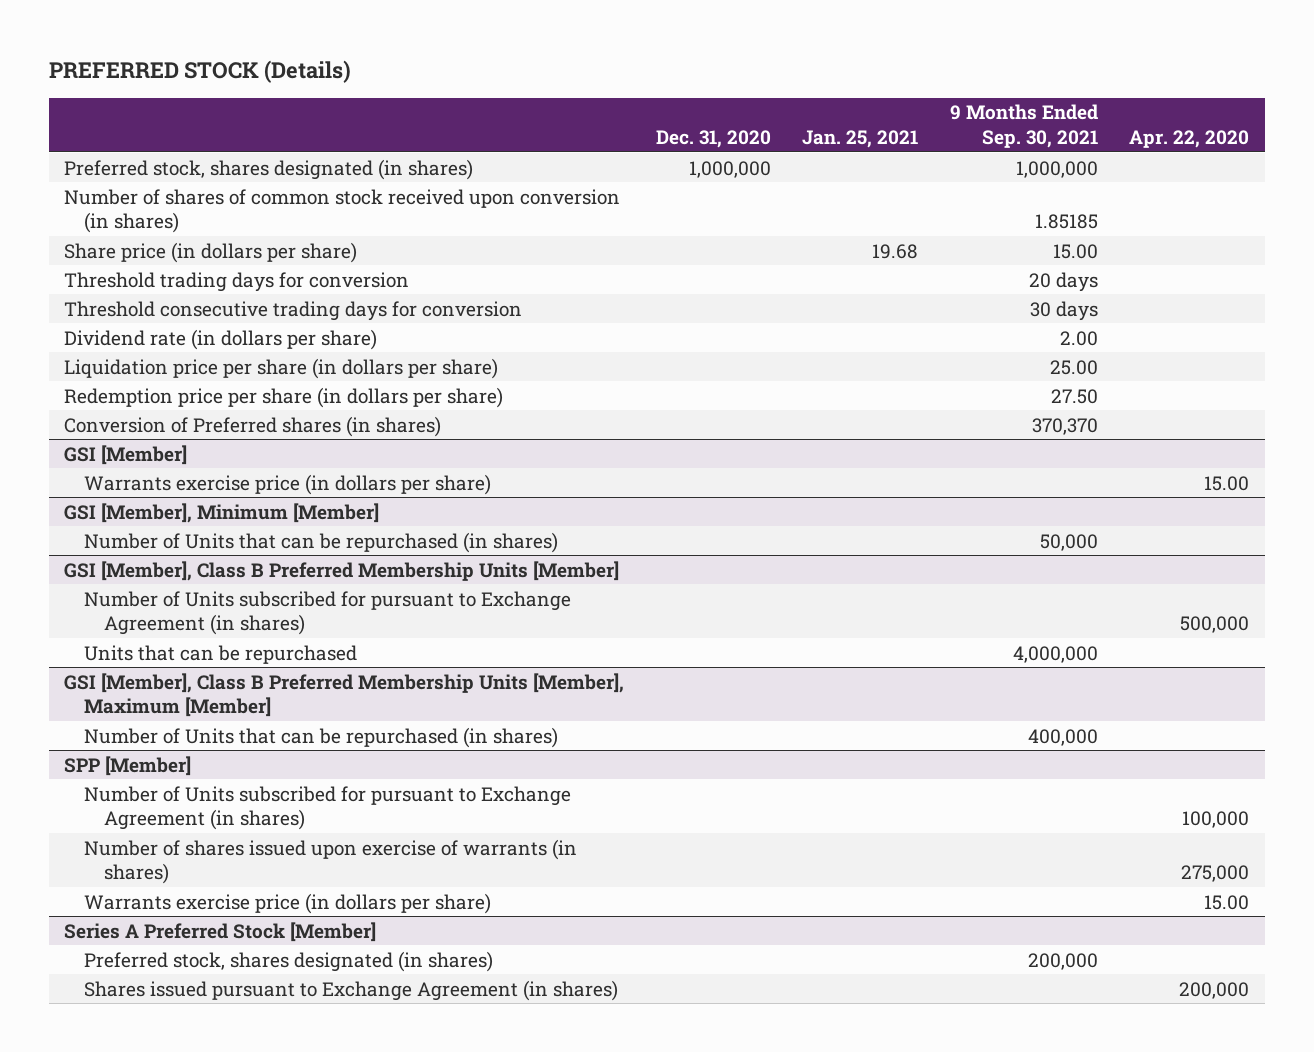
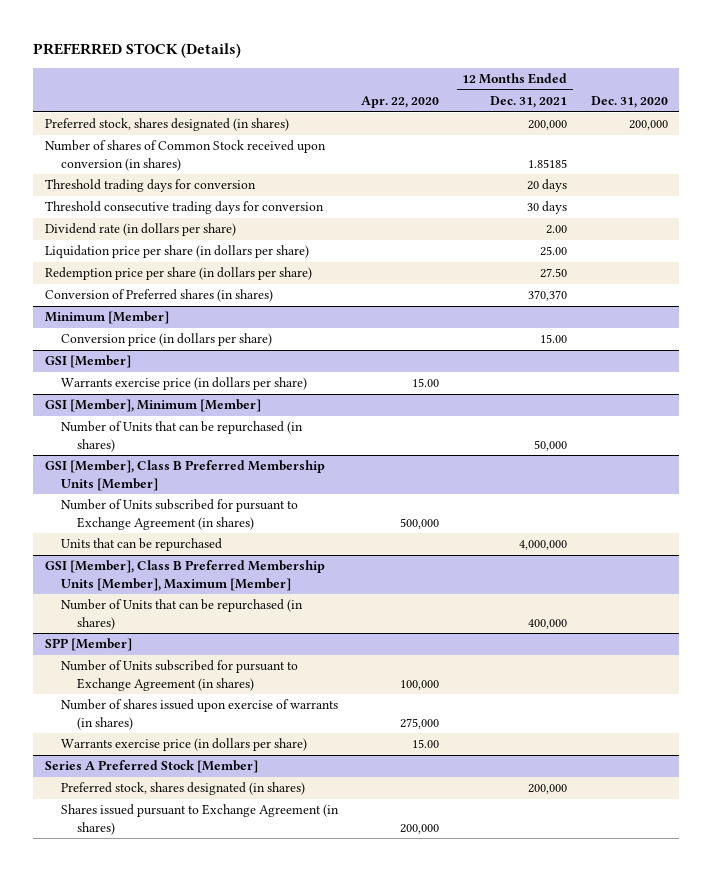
- | Dec. 31, 2020 | Jan. 25, 2021 | 9 Months Ended Sep. 30, 2021 | Apr. 22, 2020
+ | Apr. 22, 2020 | 12 Months Ended Dec. 31, 2021 | Dec. 31, 2020
- Preferred stock, shares designated (in shares) | 1,000,000 | | 1,000,000 |
- Number of shares of common stock received upon conversion (in shares) | | | 1.85185 |
- Share price (in dollars per share) | | 19.68 | 15.00 |
+ Preferred stock, shares designated (in shares) | | 200,000 | 200,000
+ Number of shares of Common Stock received upon conversion (in shares) | | 1.85185 |
+ Minimum [Member]
+ Conversion price (in dollars per share) | | 15.00 |

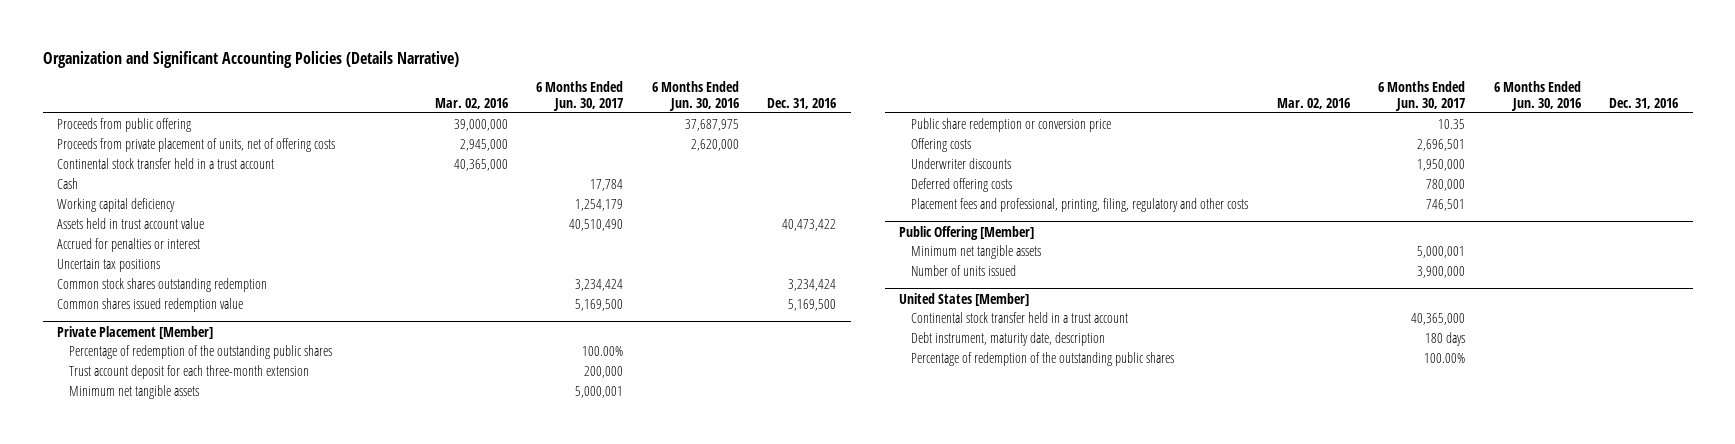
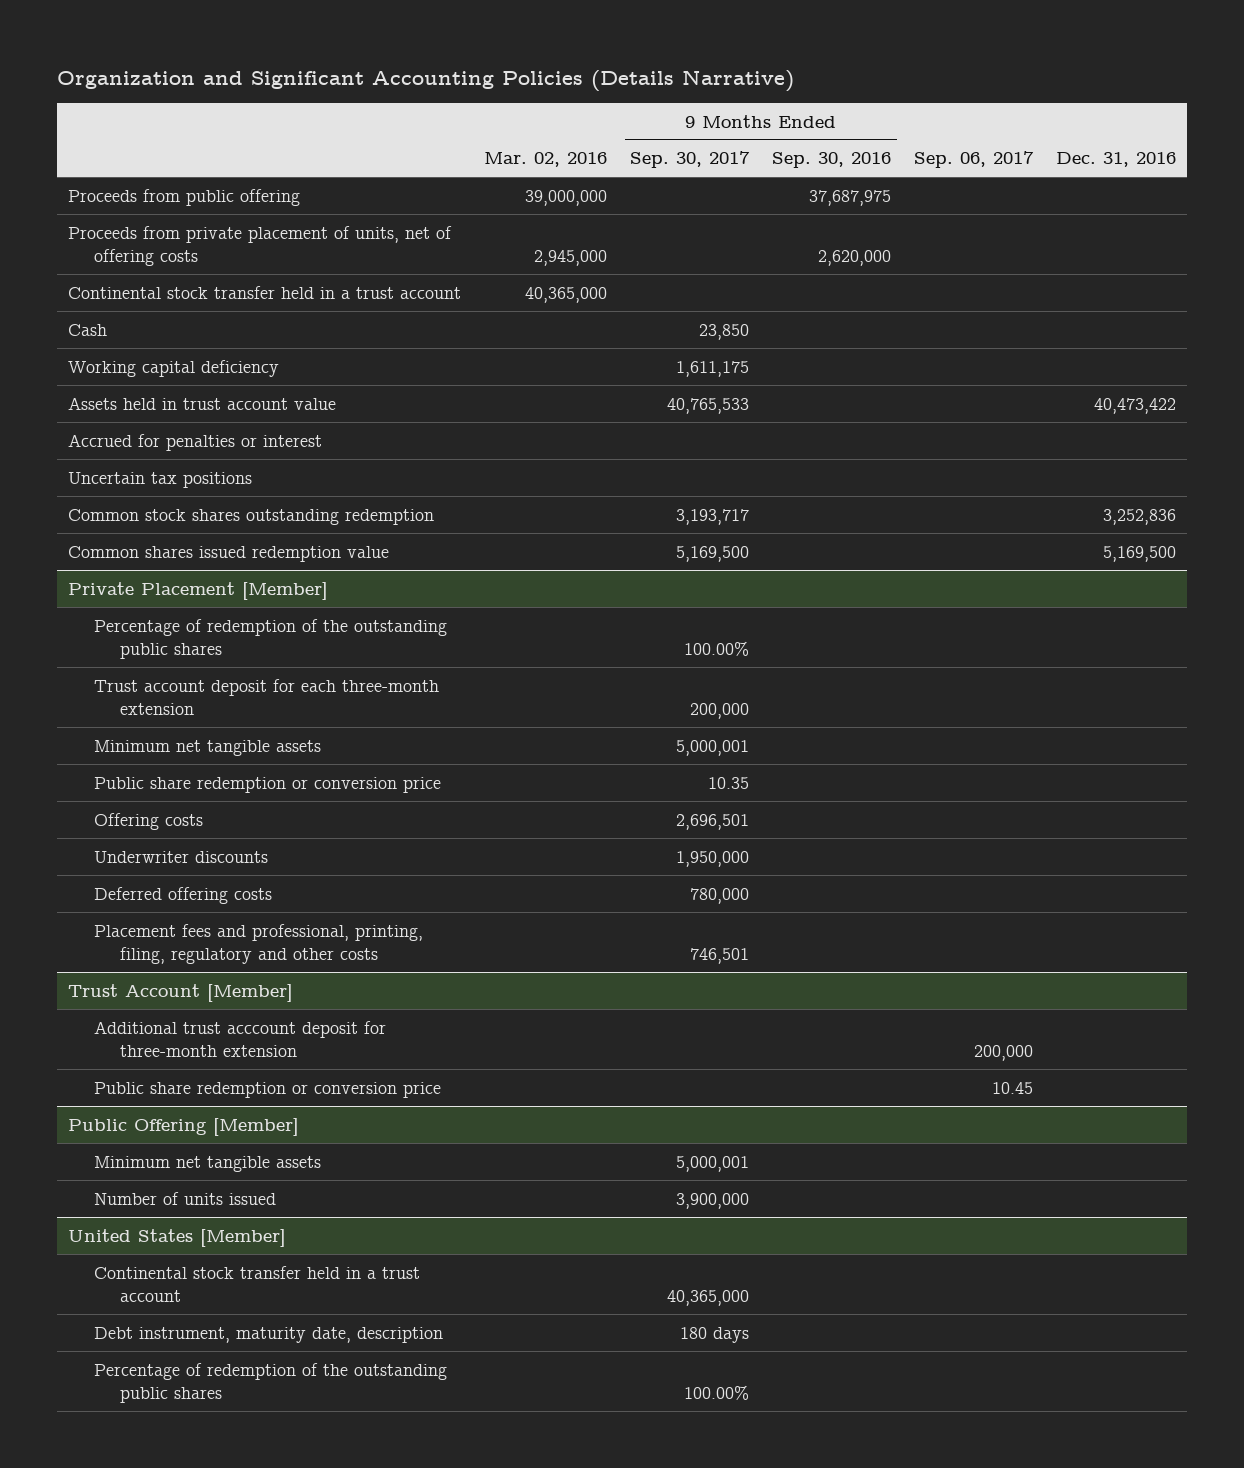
- | Mar. 02, 2016 | 6 Months Ended Jun. 30, 2017 | 6 Months Ended Jun. 30, 2016 | Dec. 31, 2016
+ | Mar. 02, 2016 | 9 Months Ended Sep. 30, 2017 | 9 Months Ended Sep. 30, 2016 | Sep. 06, 2017 | Dec. 31, 2016
- Common stock shares outstanding redemption | | 3,234,424 | | 3,234,424
+ Common stock shares outstanding redemption | | 3,193,717 | | | 3,252,836
+ Trust Account [Member]
+ Additional trust acccount deposit for three-month extension | | | | 200,000 |
+ Public share redemption or conversion price | | | | 10.45 |

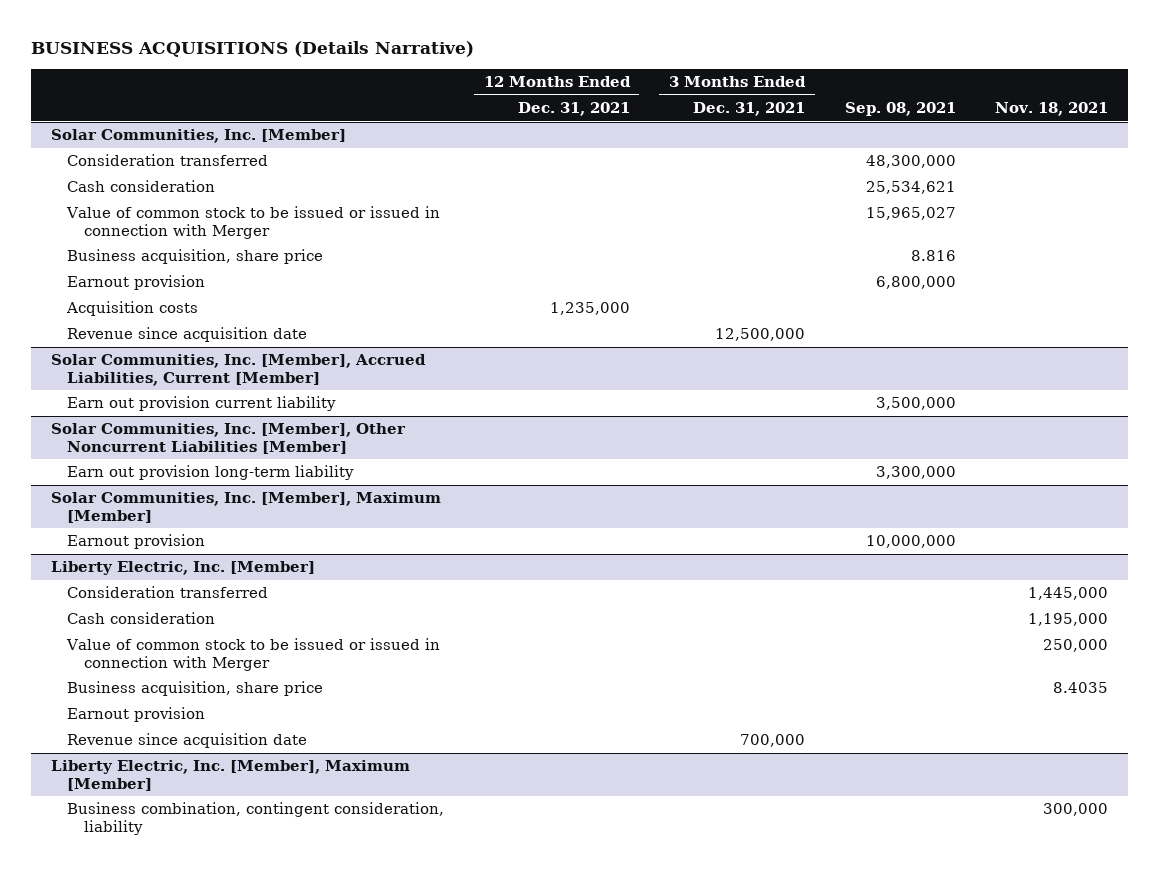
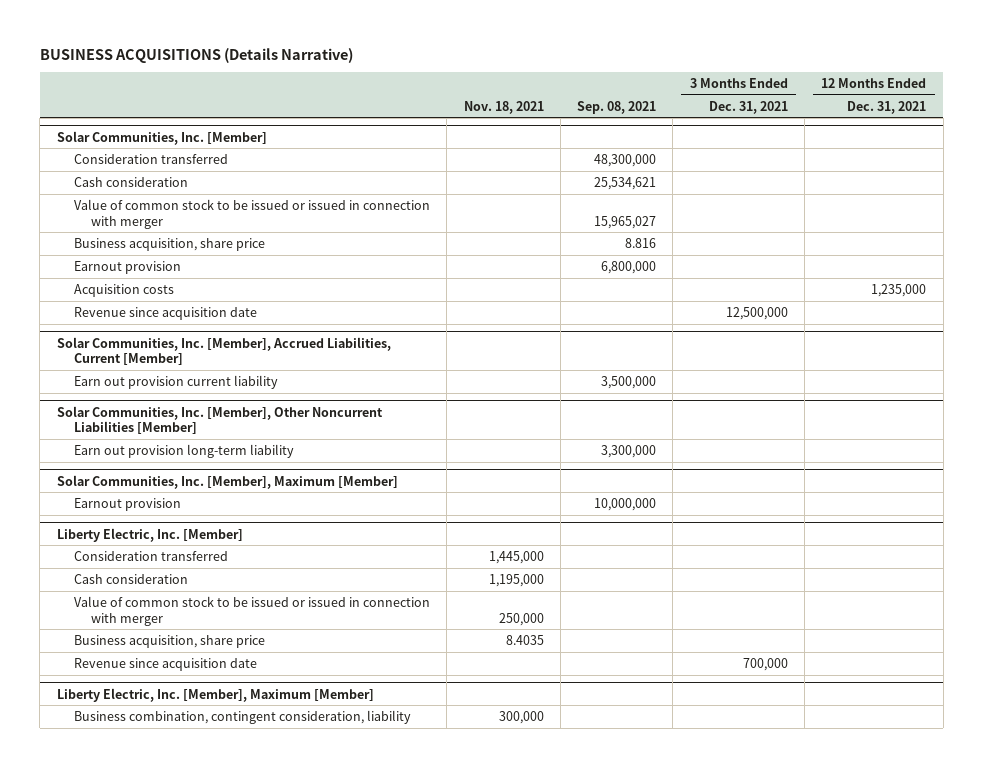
- | 12 Months Ended Dec. 31, 2021 | 3 Months Ended Dec. 31, 2021 | Sep. 08, 2021 | Nov. 18, 2021
+ | Nov. 18, 2021 | Sep. 08, 2021 | 3 Months Ended Dec. 31, 2021 | 12 Months Ended Dec. 31, 2021
@ Solar Communities, Inc. [Member]
- Value of common stock to be issued or issued in connection with Merger | | | 15,965,027 |
+ Value of common stock to be issued or issued in connection with merger | | 15,965,027 | |
@ Liberty Electric, Inc. [Member]
- Value of common stock to be issued or issued in connection with Merger | | | | 250,000
+ Value of common stock to be issued or issued in connection with merger | 250,000 | | |
- Earnout provision

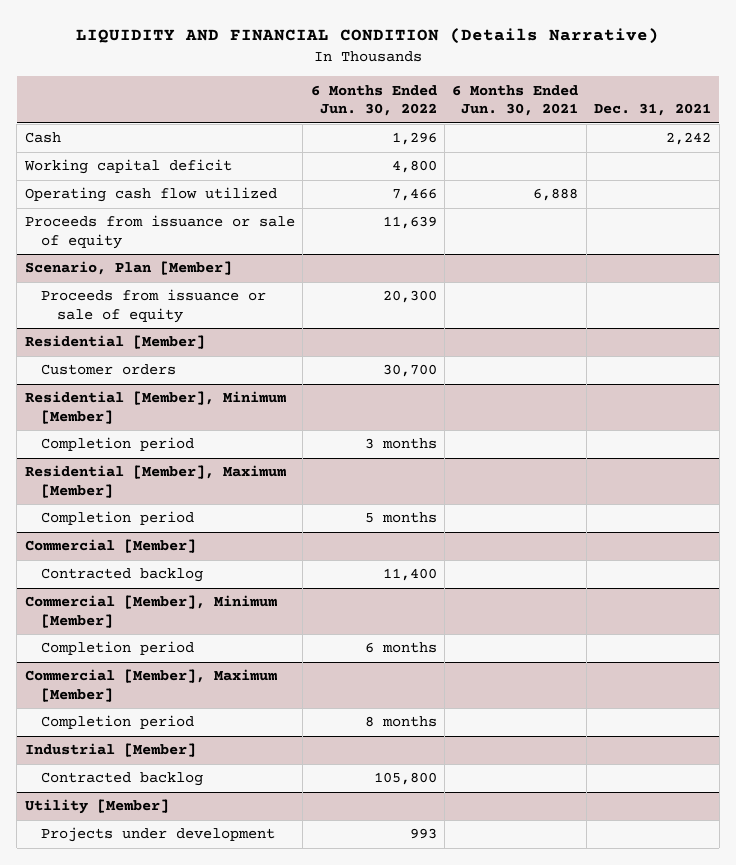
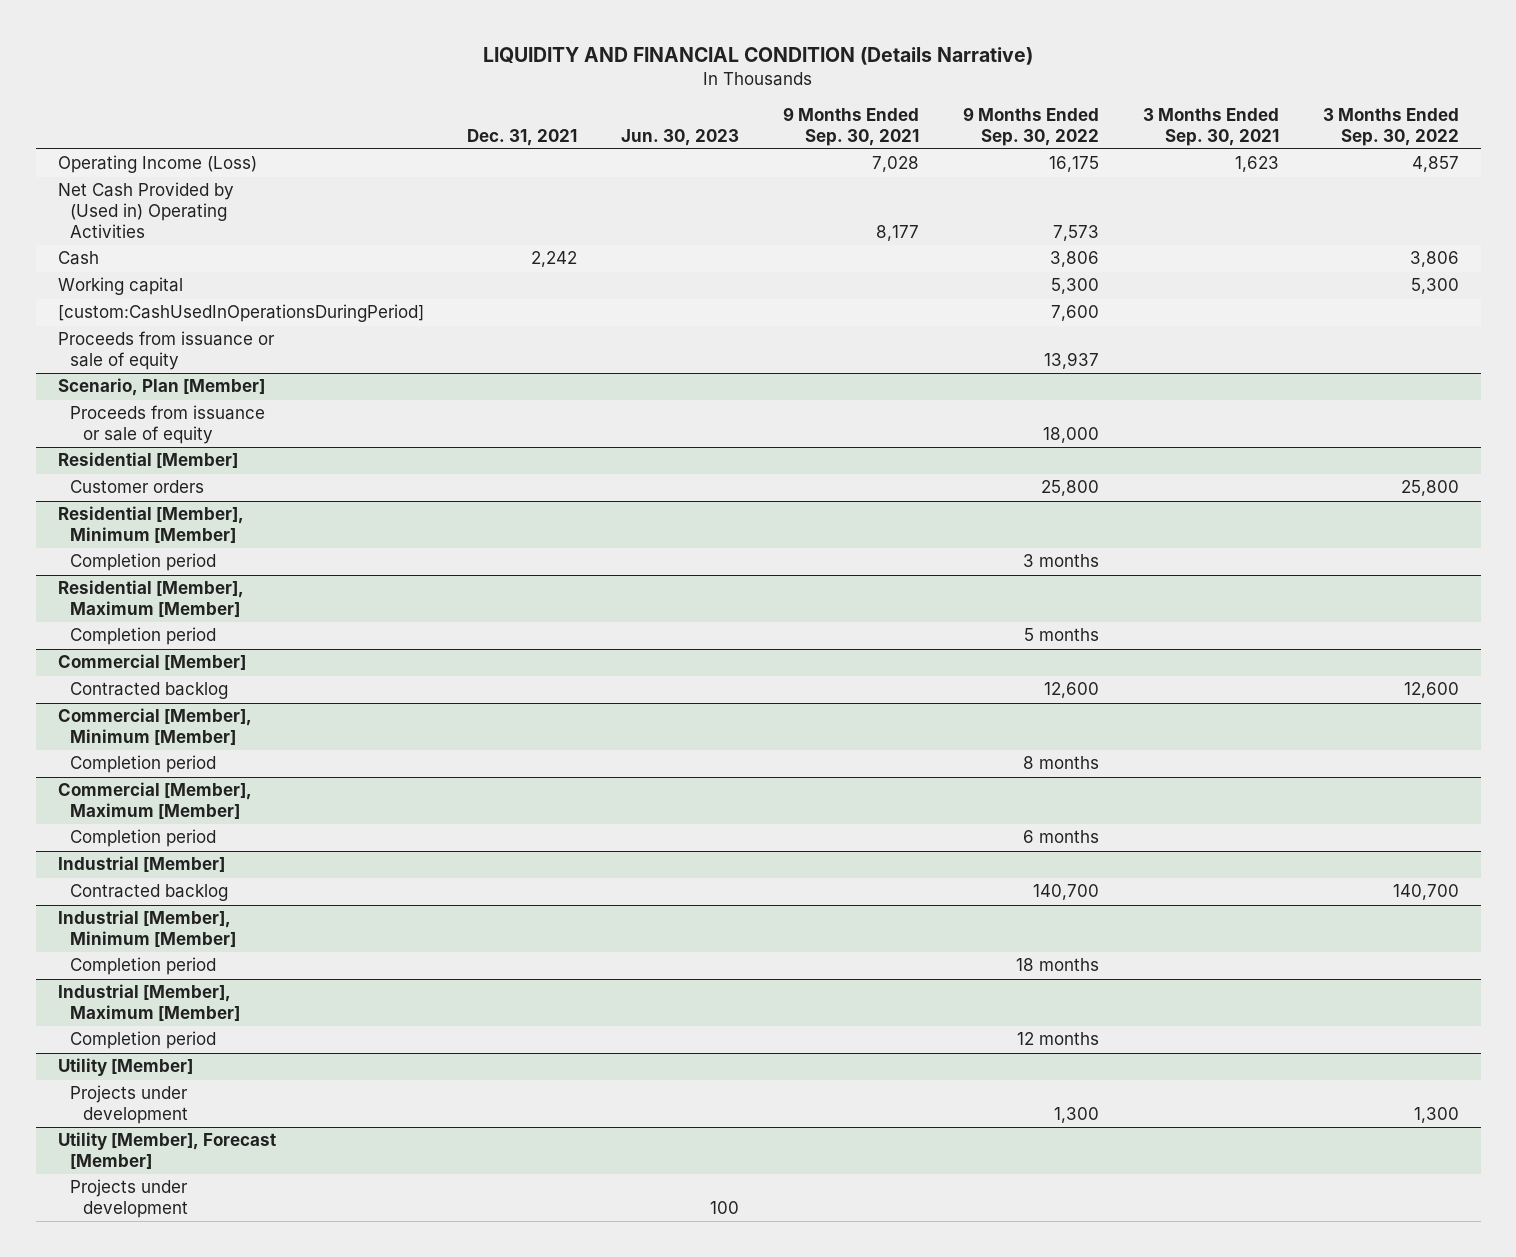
- | 6 Months Ended Jun. 30, 2022 | 6 Months Ended Jun. 30, 2021 | Dec. 31, 2021
+ | Dec. 31, 2021 | Jun. 30, 2023 | 9 Months Ended Sep. 30, 2021 | 9 Months Ended Sep. 30, 2022 | 3 Months Ended Sep. 30, 2021 | 3 Months Ended Sep. 30, 2022
+ Operating Income (Loss) | | | 7,028 | 16,175 | 1,623 | 4,857
+ Net Cash Provided by (Used in) Operating Activities | | | 8,177 | 7,573 | |
- Working capital deficit | 4,800 | |
- Operating cash flow utilized | 7,466 | 6,888 |
+ Working capital | | | | 5,300 | | 5,300
+ [custom:CashUsedInOperationsDuringPeriod] | | | | 7,600 | |
+ Industrial [Member], Minimum [Member]
+ Completion period | | | | 18 months | |
+ Industrial [Member], Maximum [Member]
+ Completion period | | | | 12 months | |
+ Utility [Member], Forecast [Member]
+ Projects under development | | 100 | | | |

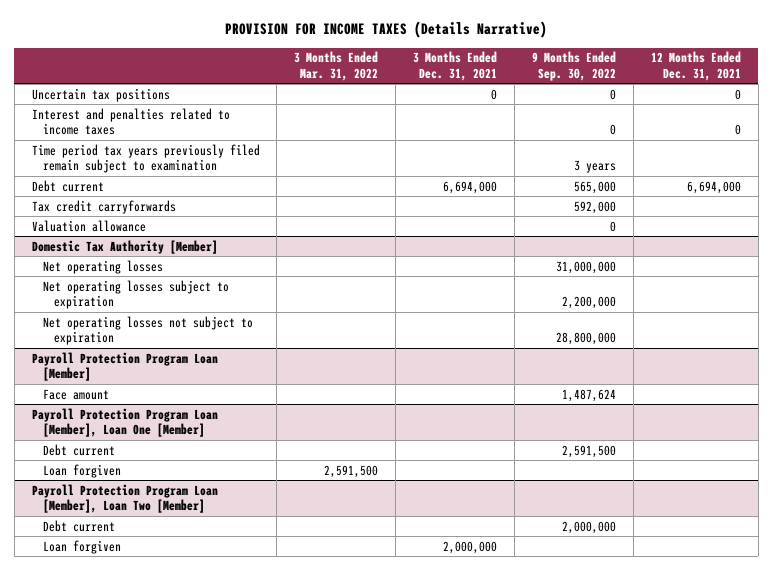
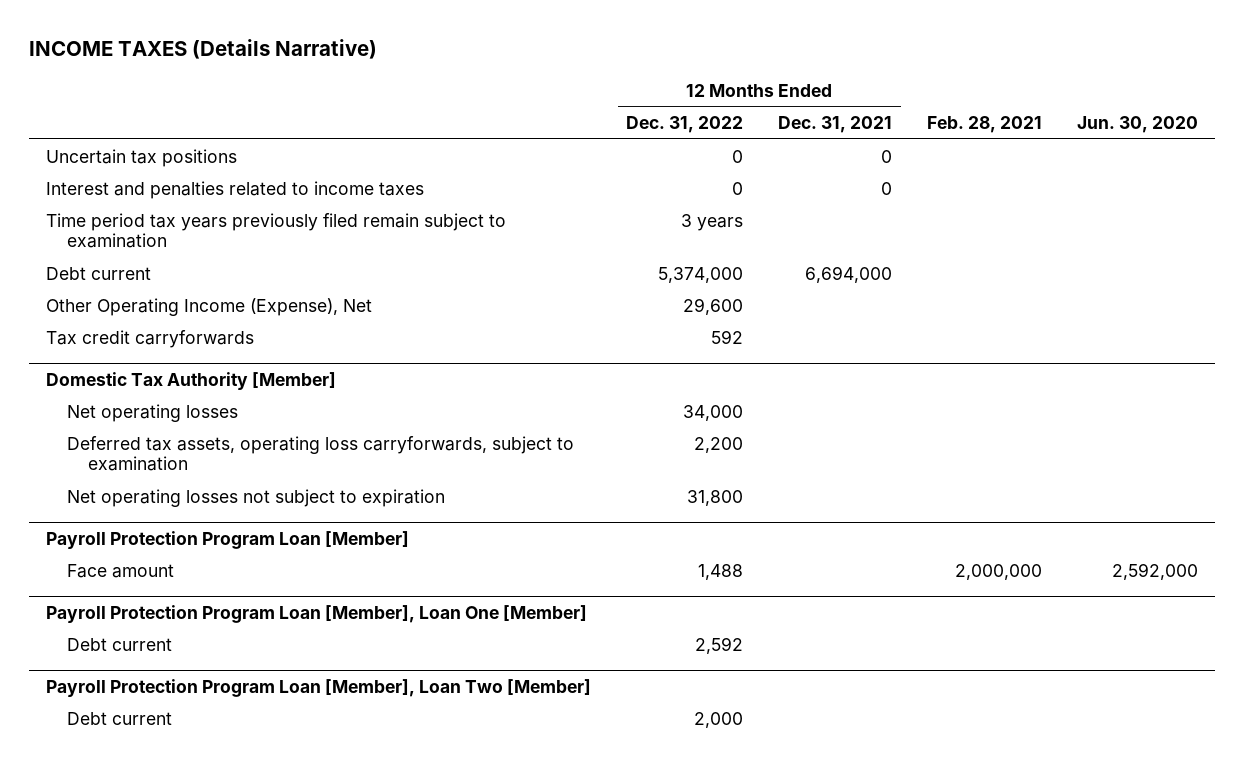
- PROVISION FOR INCOME TAXES (Details Narrative)
+ INCOME TAXES (Details Narrative)
- | 3 Months Ended Mar. 31, 2022 | 3 Months Ended Dec. 31, 2021 | 9 Months Ended Sep. 30, 2022 | 12 Months Ended Dec. 31, 2021
+ | 12 Months Ended Dec. 31, 2022 | 12 Months Ended Dec. 31, 2021 | Feb. 28, 2021 | Jun. 30, 2020
+ Other Operating Income (Expense), Net | 29,600 | | |
- Valuation allowance | | | 0 |
@ Domestic Tax Authority [Member]
- Net operating losses subject to expiration | | | 2,200,000 |
+ Deferred tax assets, operating loss carryforwards, subject to examination | 2,200 | | |
@ Payroll Protection Program Loan [Member], Loan One [Member]
- Loan forgiven | 2,591,500 | | |
@ Payroll Protection Program Loan [Member], Loan Two [Member]
- Loan forgiven | | 2,000,000 | |

